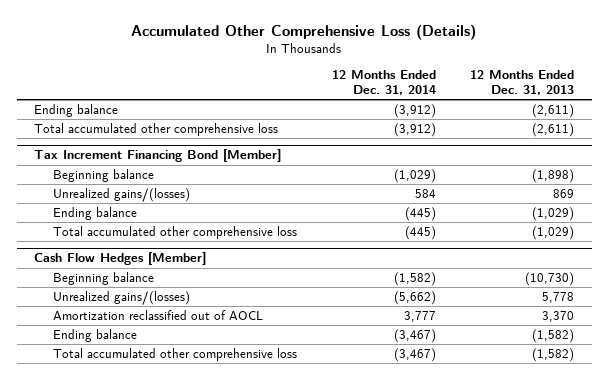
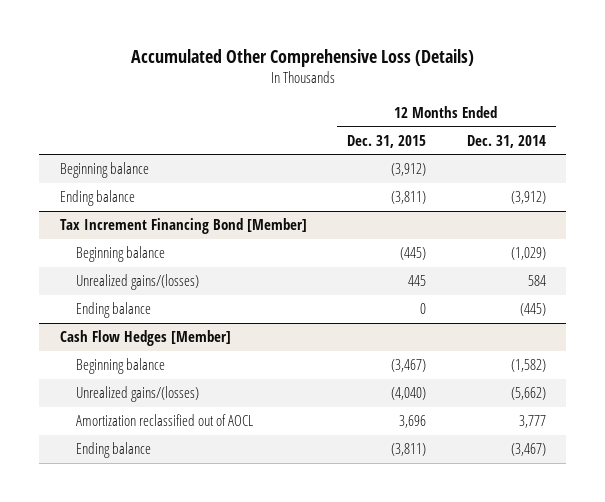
- | 12 Months Ended Dec. 31, 2014 | 12 Months Ended Dec. 31, 2013
+ | 12 Months Ended Dec. 31, 2015 | 12 Months Ended Dec. 31, 2014
+ Beginning balance | (3,912) |
- Total accumulated other comprehensive loss | (3,912) | (2,611)
@ Tax Increment Financing Bond [Member]
- Total accumulated other comprehensive loss | (445) | (1,029)
@ Cash Flow Hedges [Member]
- Total accumulated other comprehensive loss | (3,467) | (1,582)

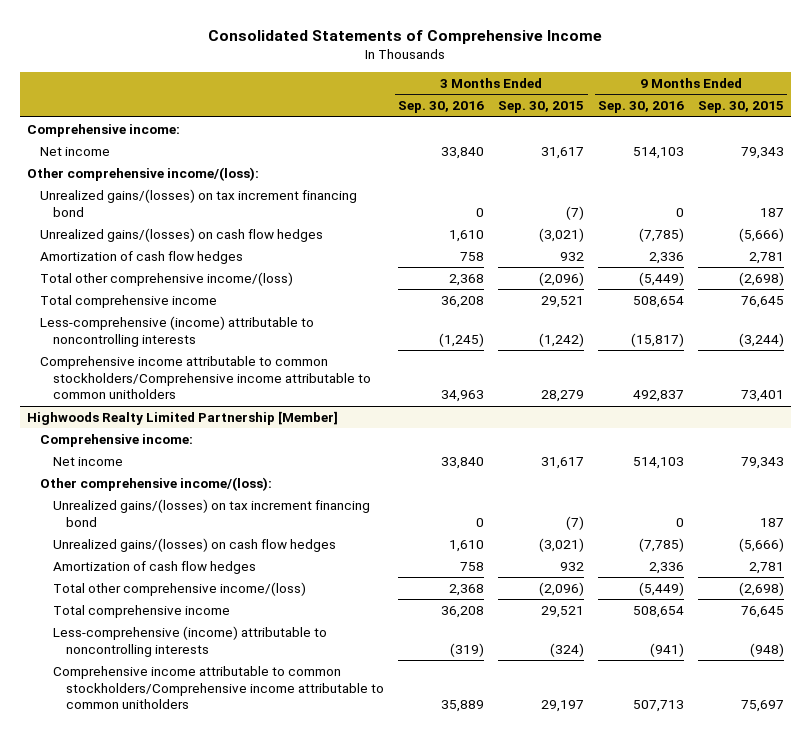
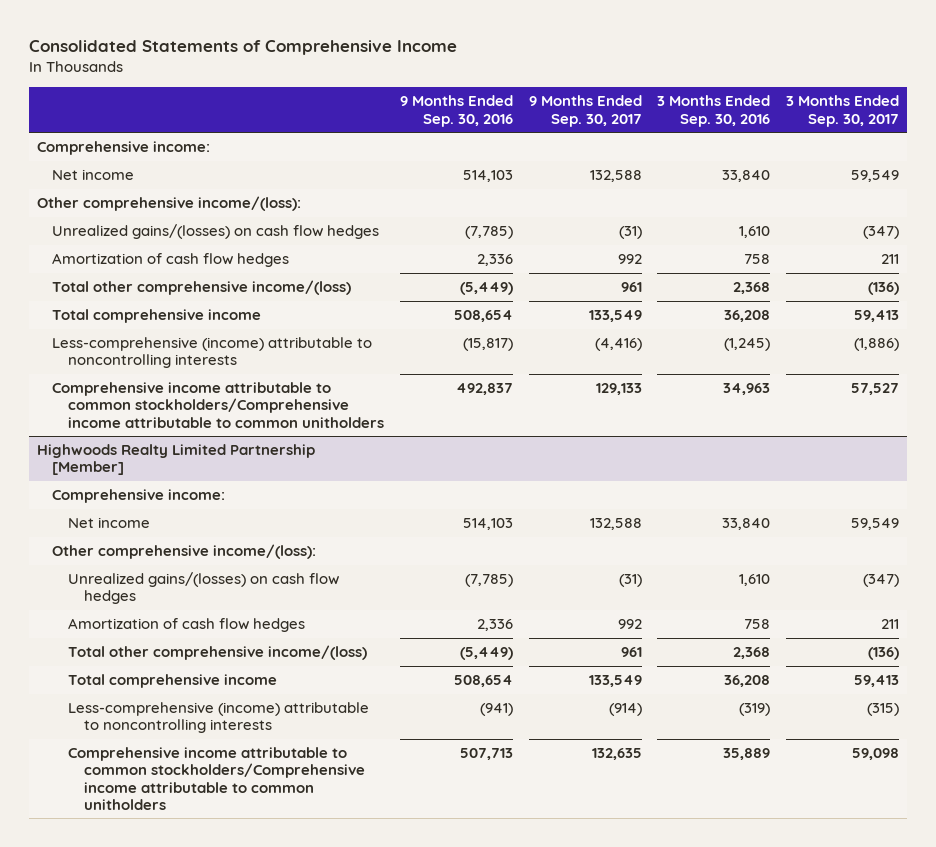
- | 3 Months Ended Sep. 30, 2016 | 3 Months Ended Sep. 30, 2015 | 9 Months Ended Sep. 30, 2016 | 9 Months Ended Sep. 30, 2015
+ | 9 Months Ended Sep. 30, 2016 | 9 Months Ended Sep. 30, 2017 | 3 Months Ended Sep. 30, 2016 | 3 Months Ended Sep. 30, 2017
- Unrealized gains/(losses) on tax increment financing bond | 0 | (7) | 0 | 187
@ Highwoods Realty Limited Partnership [Member]
- Unrealized gains/(losses) on tax increment financing bond | 0 | (7) | 0 | 187

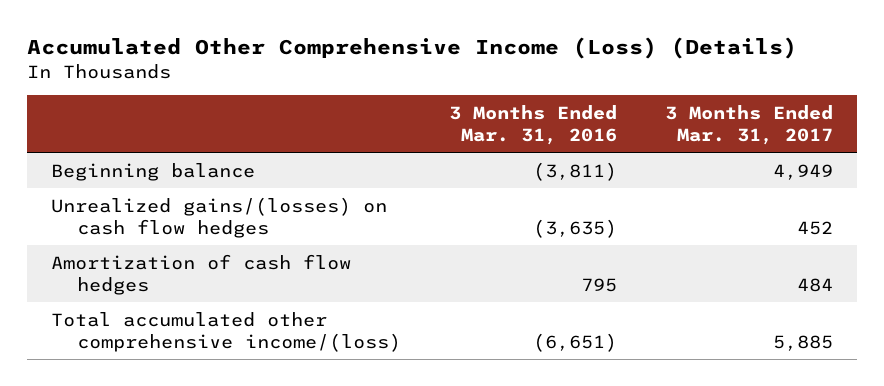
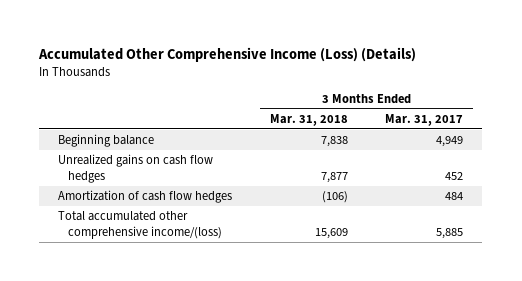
- | 3 Months Ended Mar. 31, 2016 | 3 Months Ended Mar. 31, 2017
+ | 3 Months Ended Mar. 31, 2018 | 3 Months Ended Mar. 31, 2017
- Unrealized gains/(losses) on cash flow hedges | (3,635) | 452
+ Unrealized gains on cash flow hedges | 7,877 | 452

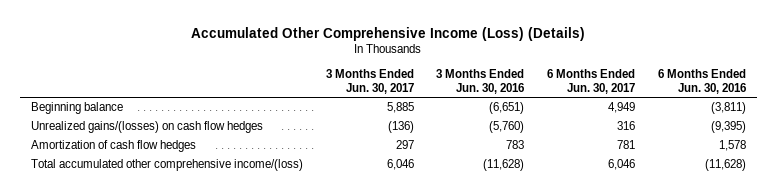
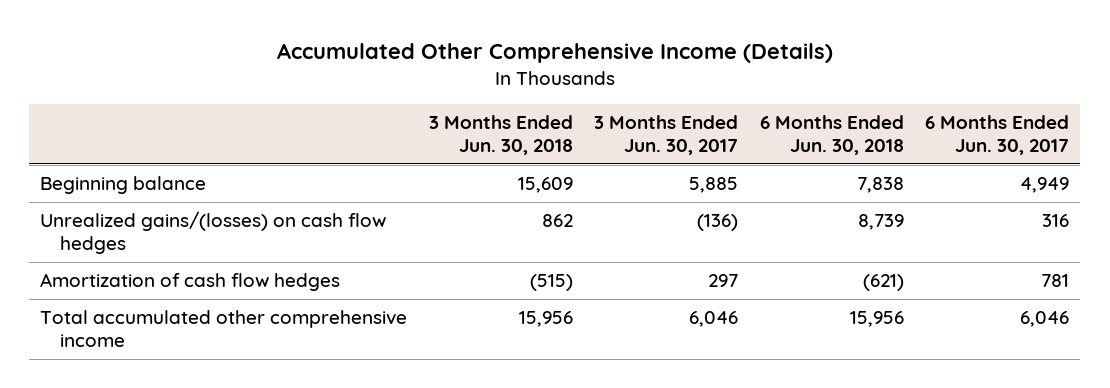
- Accumulated Other Comprehensive Income (Loss) (Details)
+ Accumulated Other Comprehensive Income (Details)
- | 3 Months Ended Jun. 30, 2017 | 3 Months Ended Jun. 30, 2016 | 6 Months Ended Jun. 30, 2017 | 6 Months Ended Jun. 30, 2016
+ | 3 Months Ended Jun. 30, 2018 | 3 Months Ended Jun. 30, 2017 | 6 Months Ended Jun. 30, 2018 | 6 Months Ended Jun. 30, 2017
- Total accumulated other comprehensive income/(loss) | 6,046 | (11,628) | 6,046 | (11,628)
+ Total accumulated other comprehensive income | 15,956 | 6,046 | 15,956 | 6,046

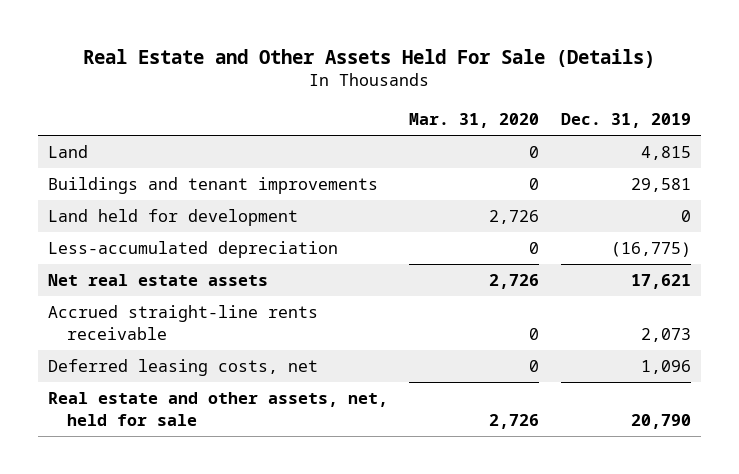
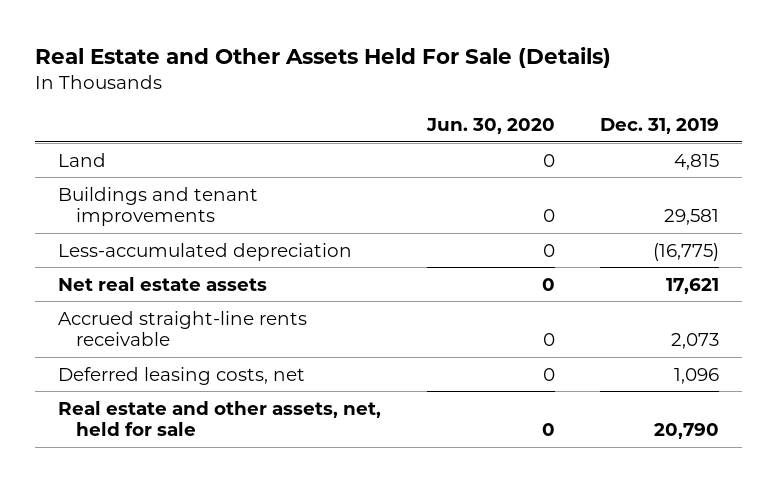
- | Mar. 31, 2020 | Dec. 31, 2019
+ | Jun. 30, 2020 | Dec. 31, 2019
- Land held for development | 2,726 | 0

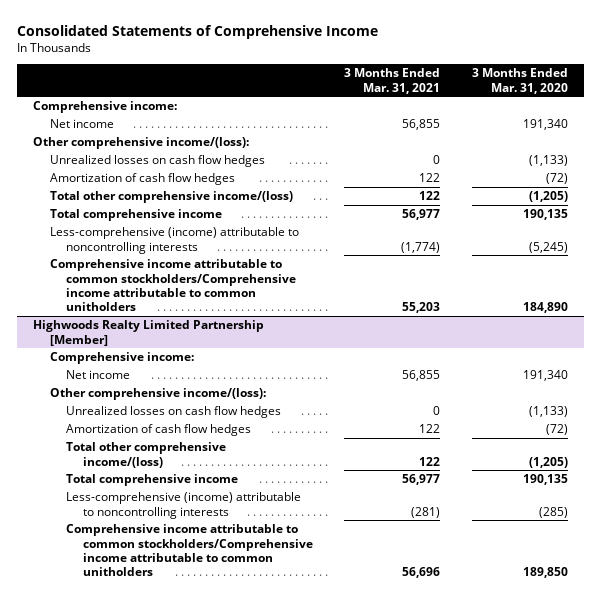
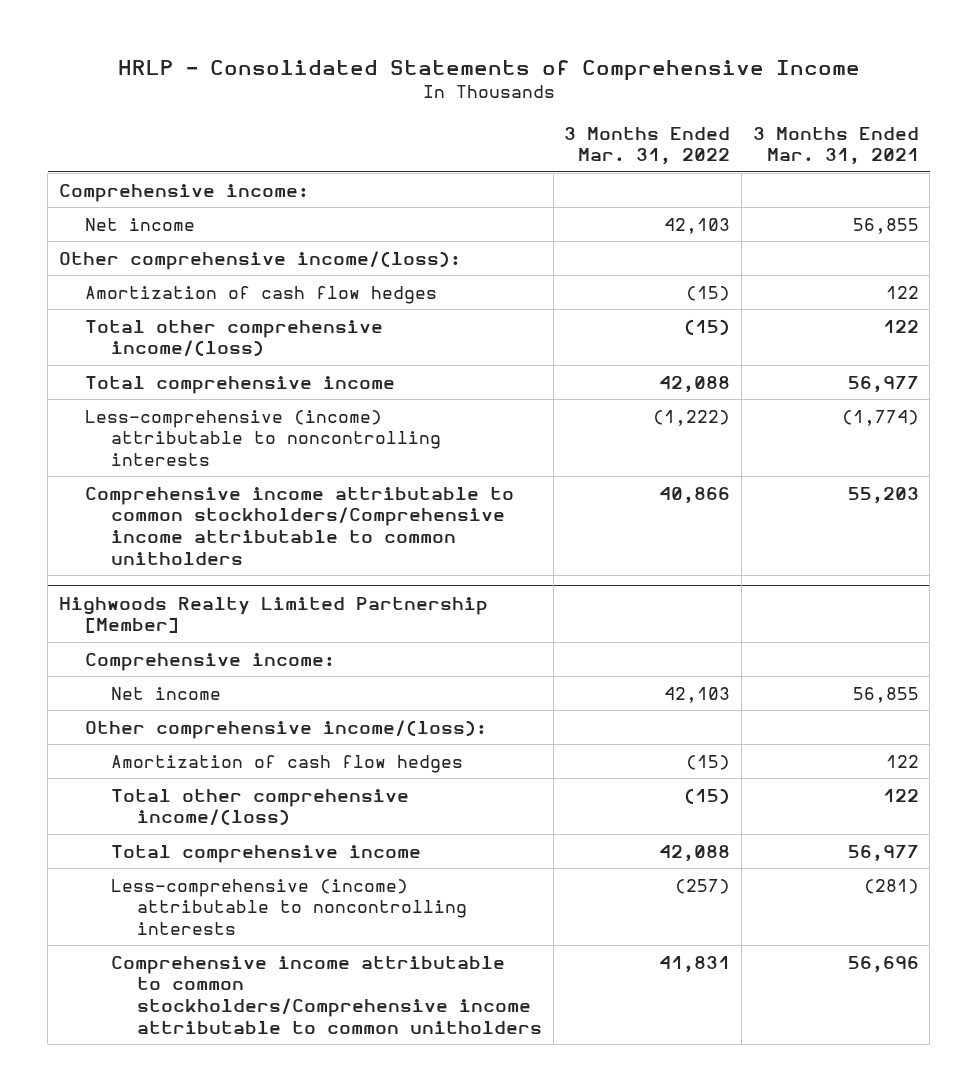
- Consolidated Statements of Comprehensive Income
+ HRLP - Consolidated Statements of Comprehensive Income
- | 3 Months Ended Mar. 31, 2021 | 3 Months Ended Mar. 31, 2020
+ | 3 Months Ended Mar. 31, 2022 | 3 Months Ended Mar. 31, 2021
- Unrealized losses on cash flow hedges | 0 | (1,133)
@ Highwoods Realty Limited Partnership [Member]
- Unrealized losses on cash flow hedges | 0 | (1,133)

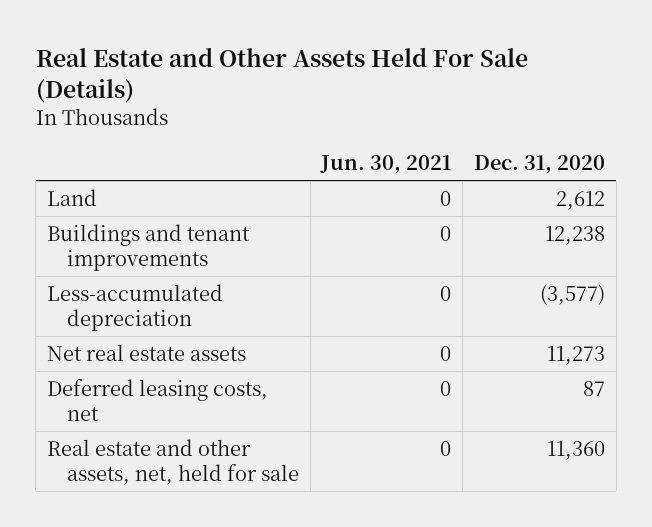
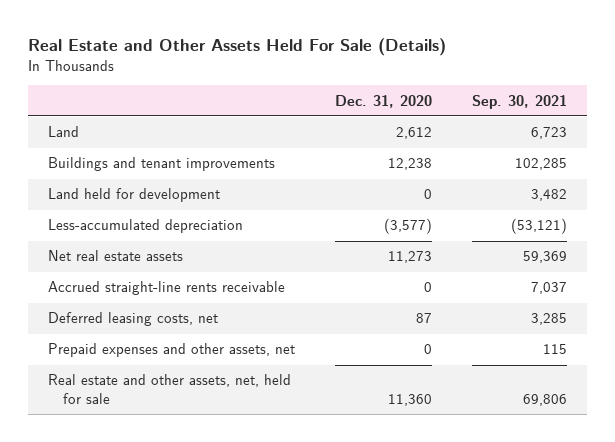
- | Jun. 30, 2021 | Dec. 31, 2020
+ | Dec. 31, 2020 | Sep. 30, 2021
+ Land held for development | 0 | 3,482
+ Accrued straight-line rents receivable | 0 | 7,037
+ Prepaid expenses and other assets, net | 0 | 115

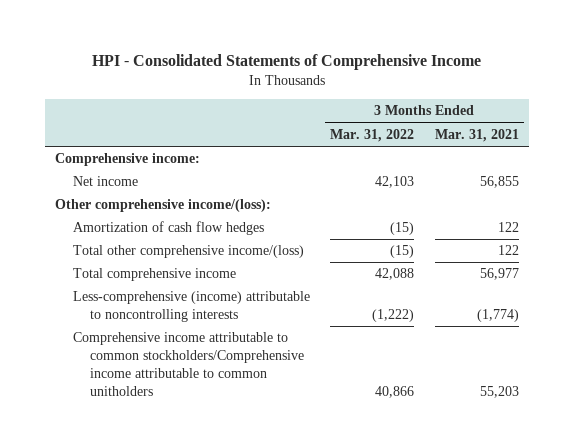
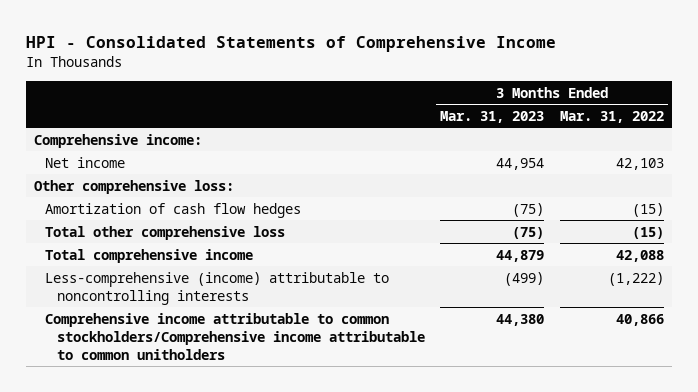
- | 3 Months Ended Mar. 31, 2022 | 3 Months Ended Mar. 31, 2021
+ | 3 Months Ended Mar. 31, 2023 | 3 Months Ended Mar. 31, 2022
- Other comprehensive income/(loss):
+ Other comprehensive loss:
- Total other comprehensive income/(loss) | (15) | 122
+ Total other comprehensive loss | (75) | (15)

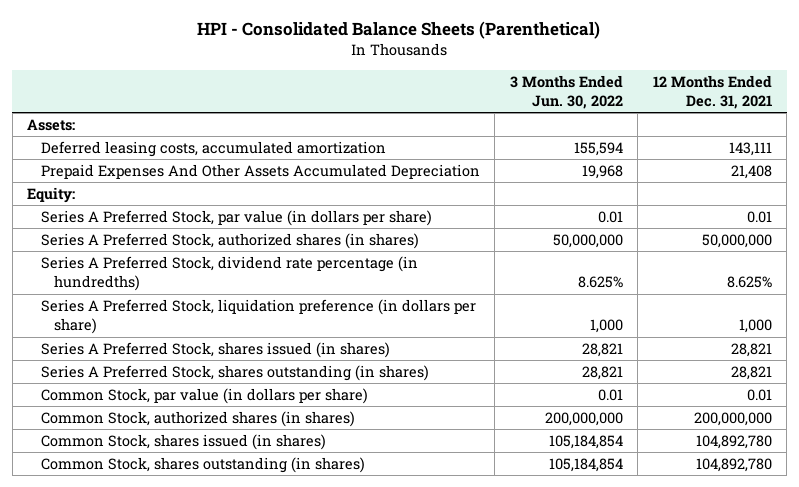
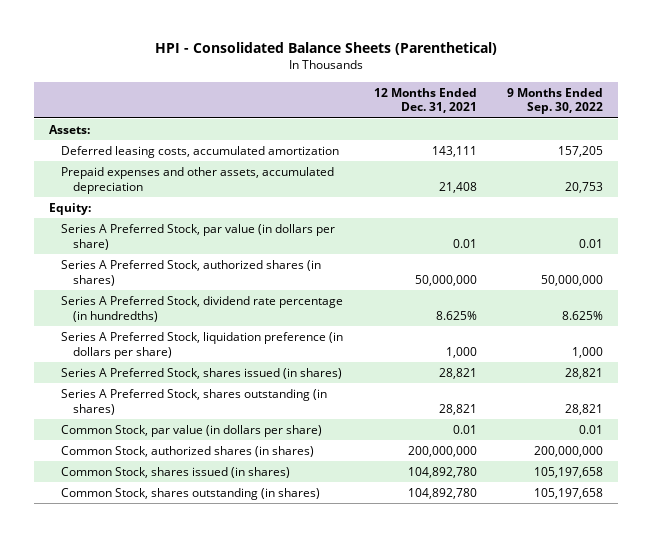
- | 3 Months Ended Jun. 30, 2022 | 12 Months Ended Dec. 31, 2021
+ | 12 Months Ended Dec. 31, 2021 | 9 Months Ended Sep. 30, 2022
- Prepaid Expenses And Other Assets Accumulated Depreciation | 19,968 | 21,408
+ Prepaid expenses and other assets, accumulated depreciation | 21,408 | 20,753

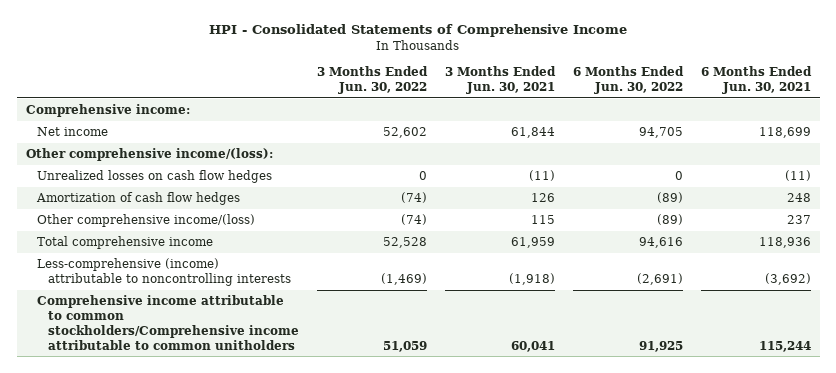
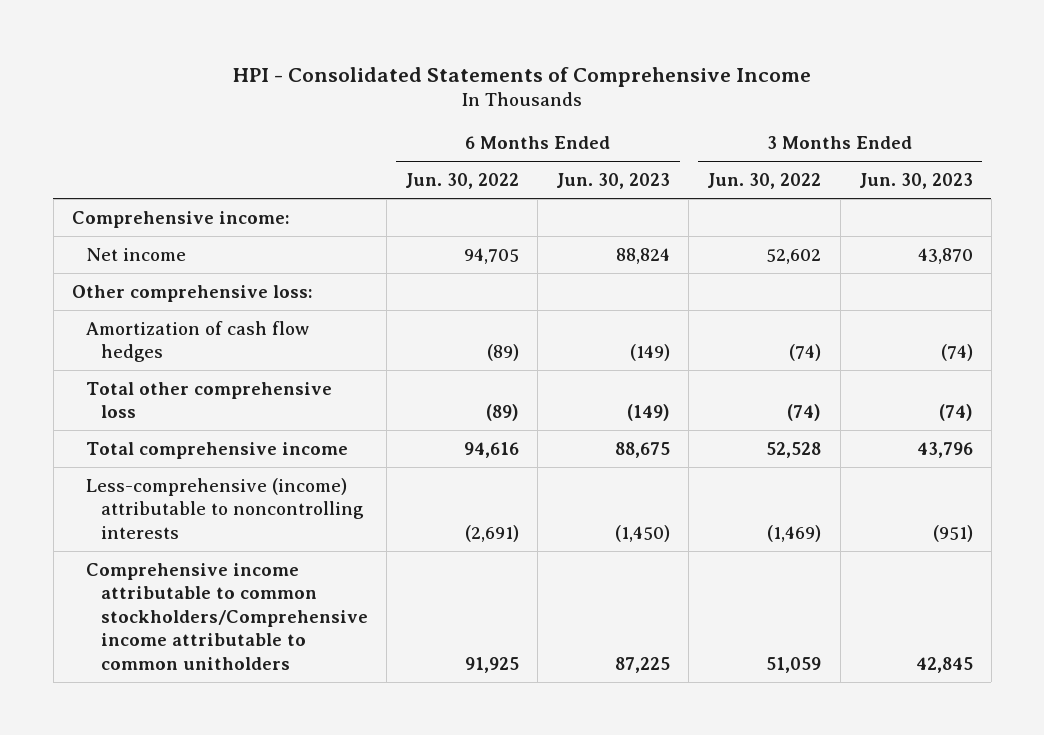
- | 3 Months Ended Jun. 30, 2022 | 3 Months Ended Jun. 30, 2021 | 6 Months Ended Jun. 30, 2022 | 6 Months Ended Jun. 30, 2021
+ | 6 Months Ended Jun. 30, 2022 | 6 Months Ended Jun. 30, 2023 | 3 Months Ended Jun. 30, 2022 | 3 Months Ended Jun. 30, 2023
- Other comprehensive income/(loss):
- Unrealized losses on cash flow hedges | 0 | (11) | 0 | (11)
+ Other comprehensive loss:
- Other comprehensive income/(loss) | (74) | 115 | (89) | 237
+ Total other comprehensive loss | (89) | (149) | (74) | (74)

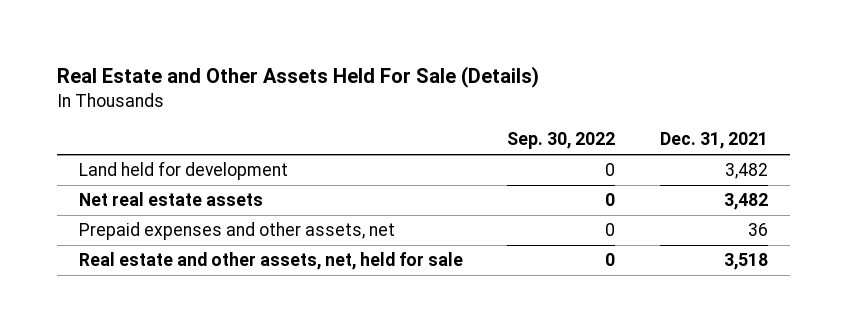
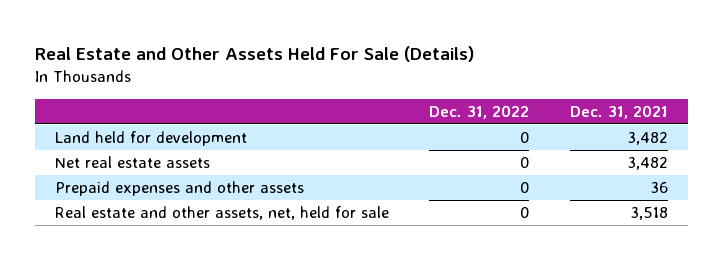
- | Sep. 30, 2022 | Dec. 31, 2021
+ | Dec. 31, 2022 | Dec. 31, 2021
- Prepaid expenses and other assets, net | 0 | 36
+ Prepaid expenses and other assets | 0 | 36

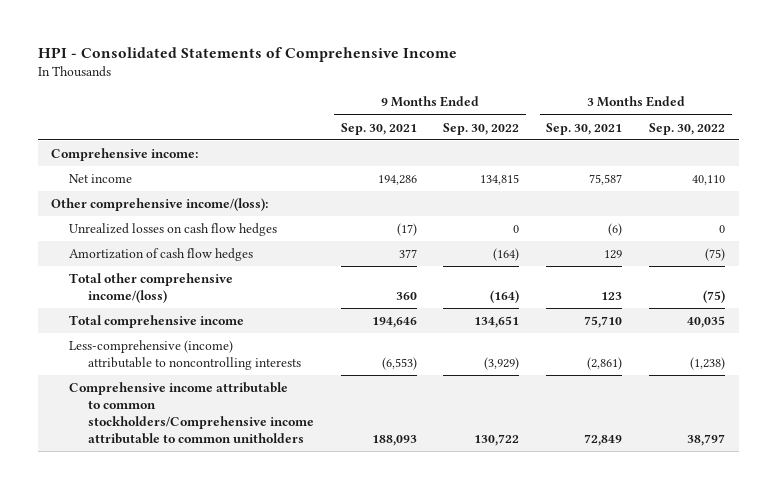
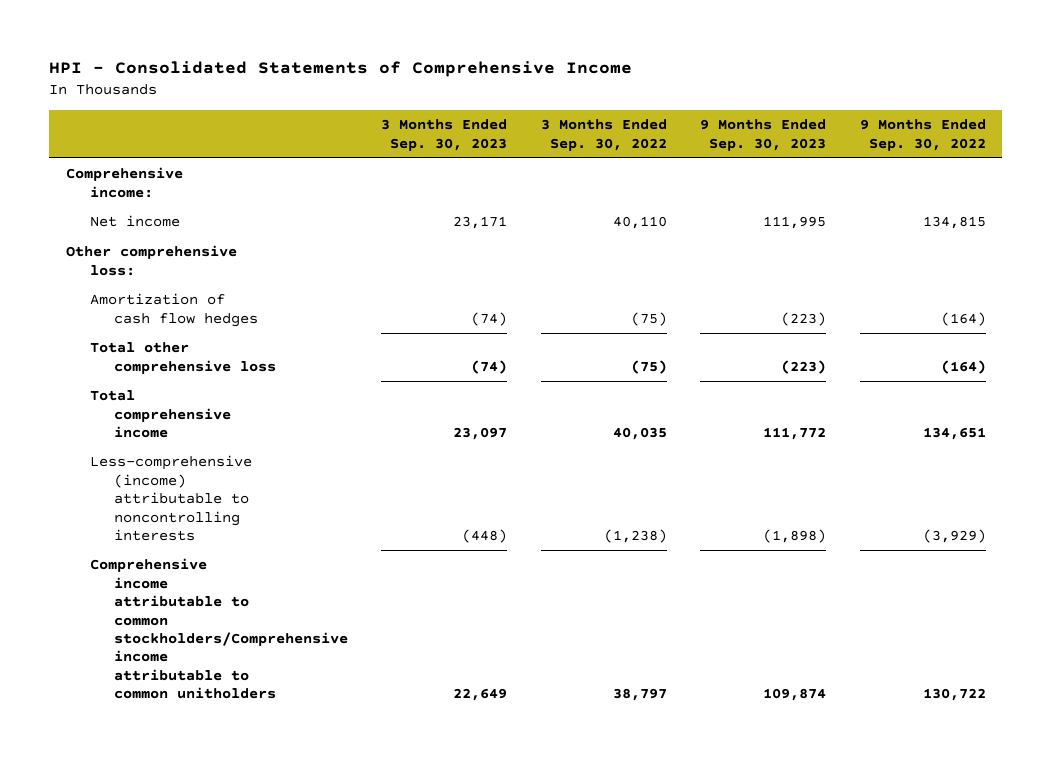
- | 9 Months Ended Sep. 30, 2021 | 9 Months Ended Sep. 30, 2022 | 3 Months Ended Sep. 30, 2021 | 3 Months Ended Sep. 30, 2022
+ | 3 Months Ended Sep. 30, 2023 | 3 Months Ended Sep. 30, 2022 | 9 Months Ended Sep. 30, 2023 | 9 Months Ended Sep. 30, 2022
- Other comprehensive income/(loss):
- Unrealized losses on cash flow hedges | (17) | 0 | (6) | 0
+ Other comprehensive loss:
- Total other comprehensive income/(loss) | 360 | (164) | 123 | (75)
+ Total other comprehensive loss | (74) | (75) | (223) | (164)

